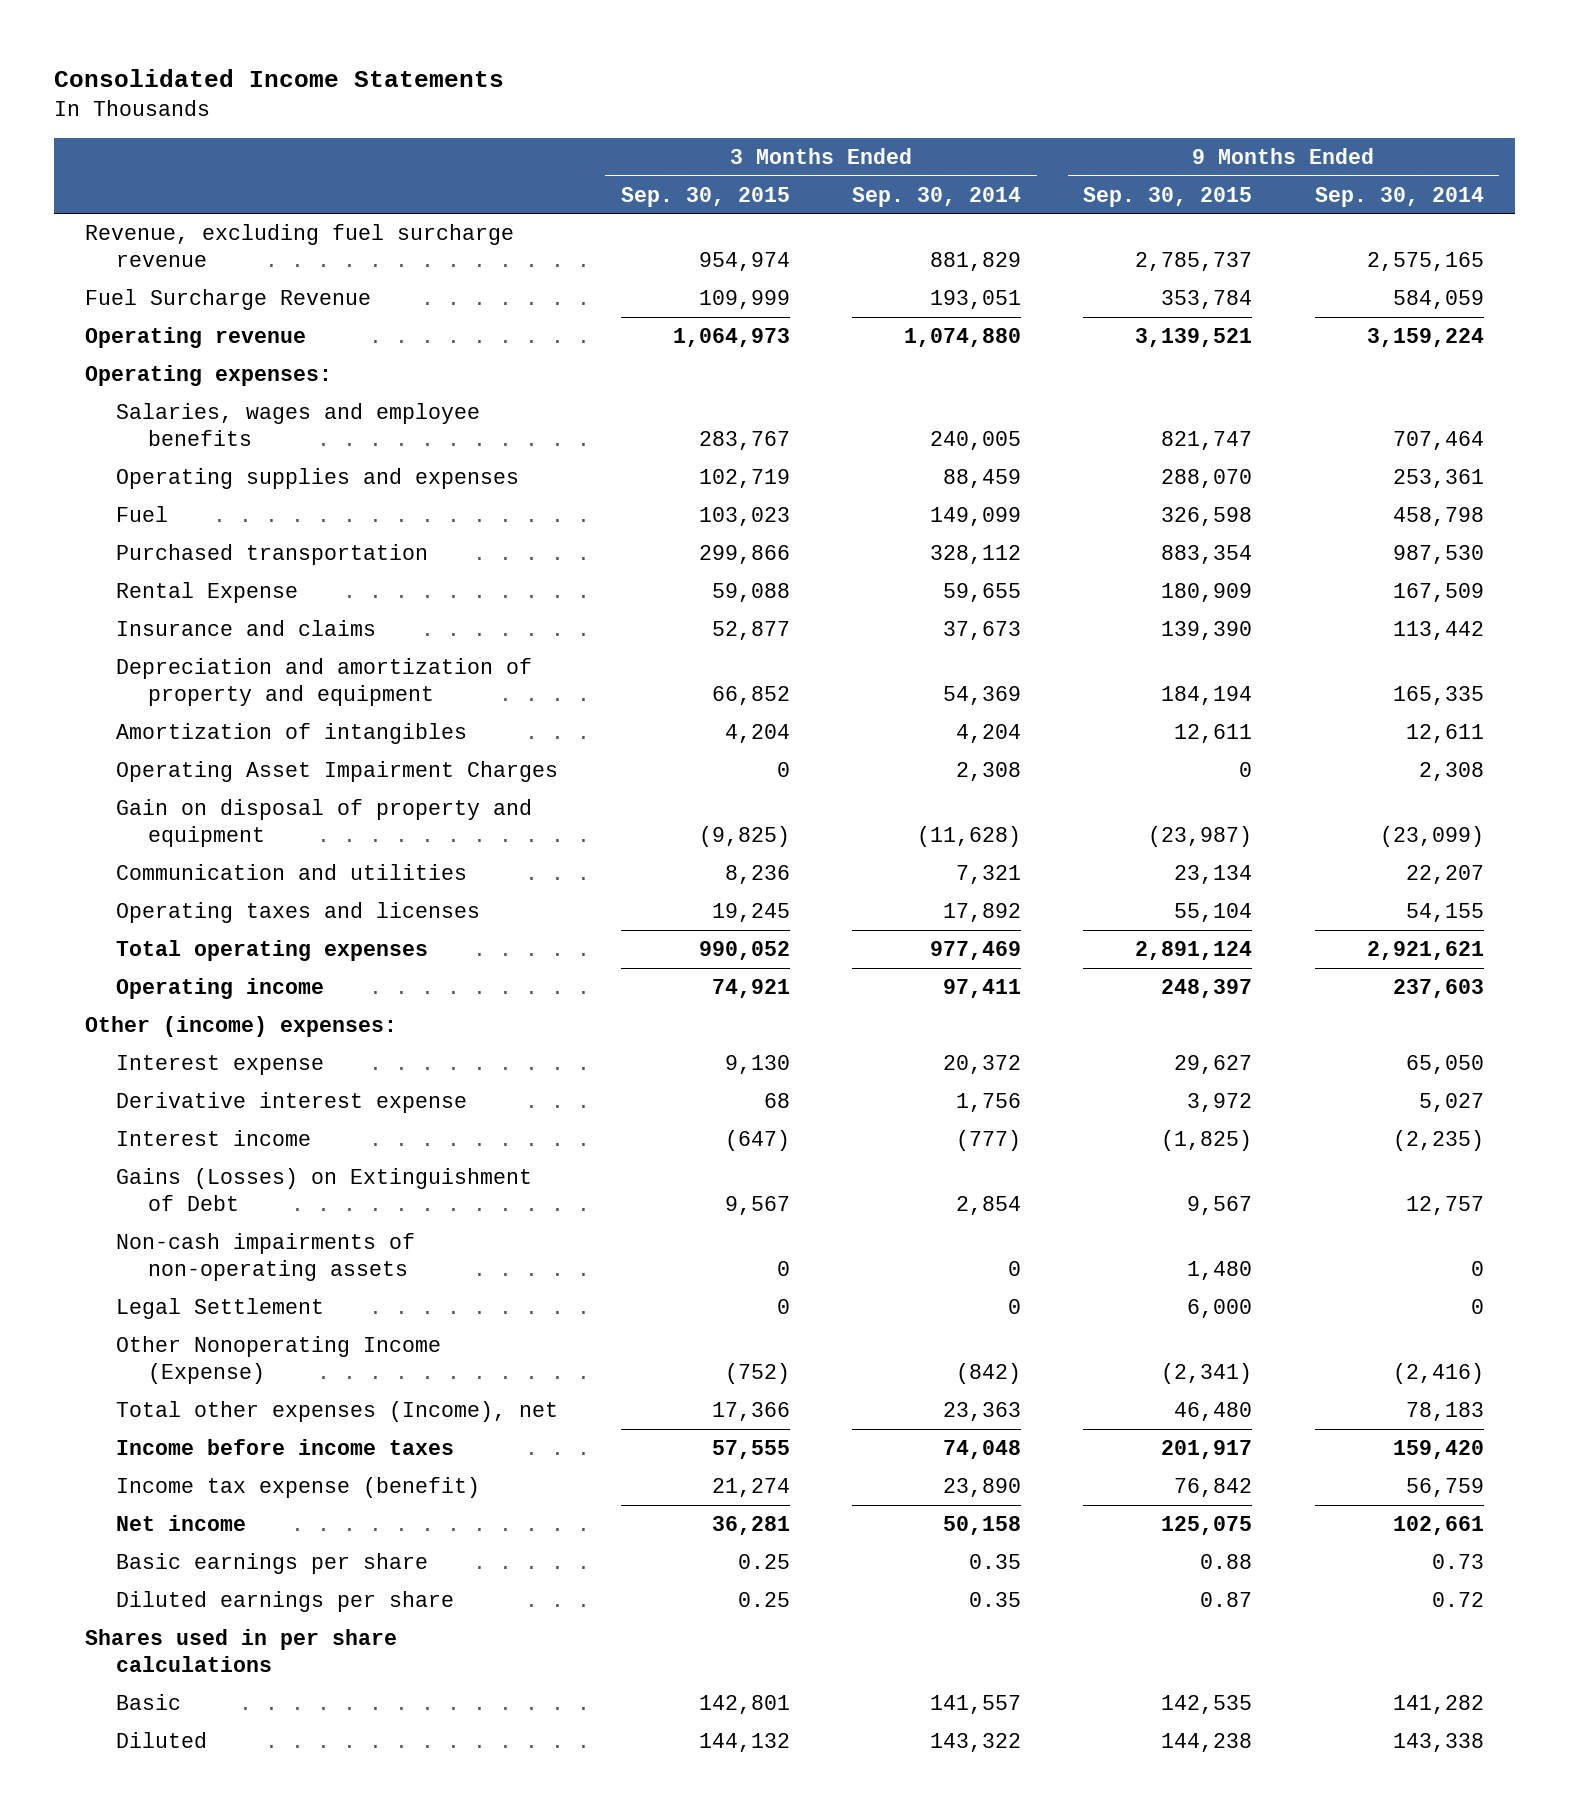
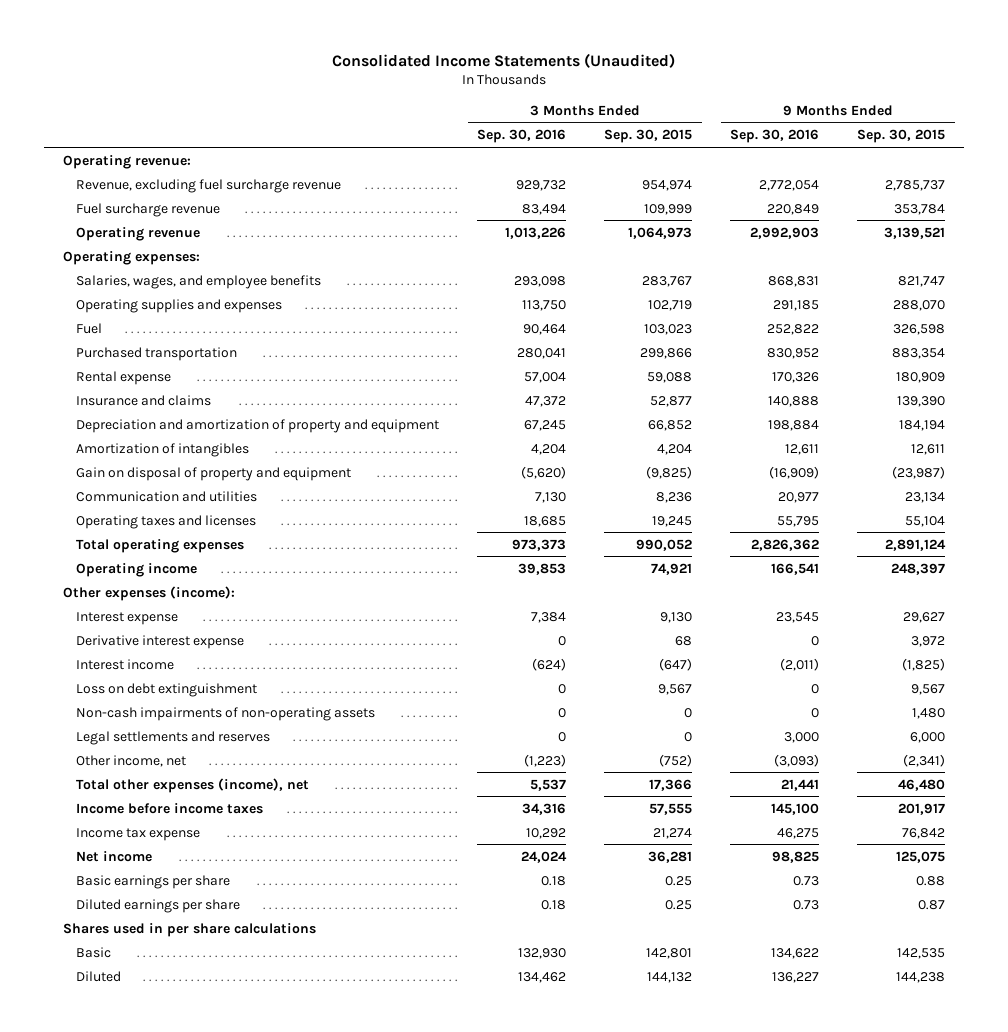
- Consolidated Income Statements
+ Consolidated Income Statements (Unaudited)
- | 3 Months Ended Sep. 30, 2015 | 3 Months Ended Sep. 30, 2014 | 9 Months Ended Sep. 30, 2015 | 9 Months Ended Sep. 30, 2014
+ | 3 Months Ended Sep. 30, 2016 | 3 Months Ended Sep. 30, 2015 | 9 Months Ended Sep. 30, 2016 | 9 Months Ended Sep. 30, 2015
+ Operating revenue:
- Fuel Surcharge Revenue | 109,999 | 193,051 | 353,784 | 584,059
+ Fuel surcharge revenue | 83,494 | 109,999 | 220,849 | 353,784
- Salaries, wages and employee benefits | 283,767 | 240,005 | 821,747 | 707,464
+ Salaries, wages, and employee benefits | 293,098 | 283,767 | 868,831 | 821,747
- Rental Expense | 59,088 | 59,655 | 180,909 | 167,509
+ Rental expense | 57,004 | 59,088 | 170,326 | 180,909
- Operating Asset Impairment Charges | 0 | 2,308 | 0 | 2,308
- Other (income) expenses:
+ Other expenses (income):
- Gains (Losses) on Extinguishment of Debt | 9,567 | 2,854 | 9,567 | 12,757
+ Loss on debt extinguishment | 0 | 9,567 | 0 | 9,567
- Legal Settlement | 0 | 0 | 6,000 | 0
- Other Nonoperating Income (Expense) | (752) | (842) | (2,341) | (2,416)
- Total other expenses (Income), net | 17,366 | 23,363 | 46,480 | 78,183
+ Legal settlements and reserves | 0 | 0 | 3,000 | 6,000
+ Other income, net | (1,223) | (752) | (3,093) | (2,341)
+ Total other expenses (income), net | 5,537 | 17,366 | 21,441 | 46,480
- Income tax expense (benefit) | 21,274 | 23,890 | 76,842 | 56,759
+ Income tax expense | 10,292 | 21,274 | 46,275 | 76,842

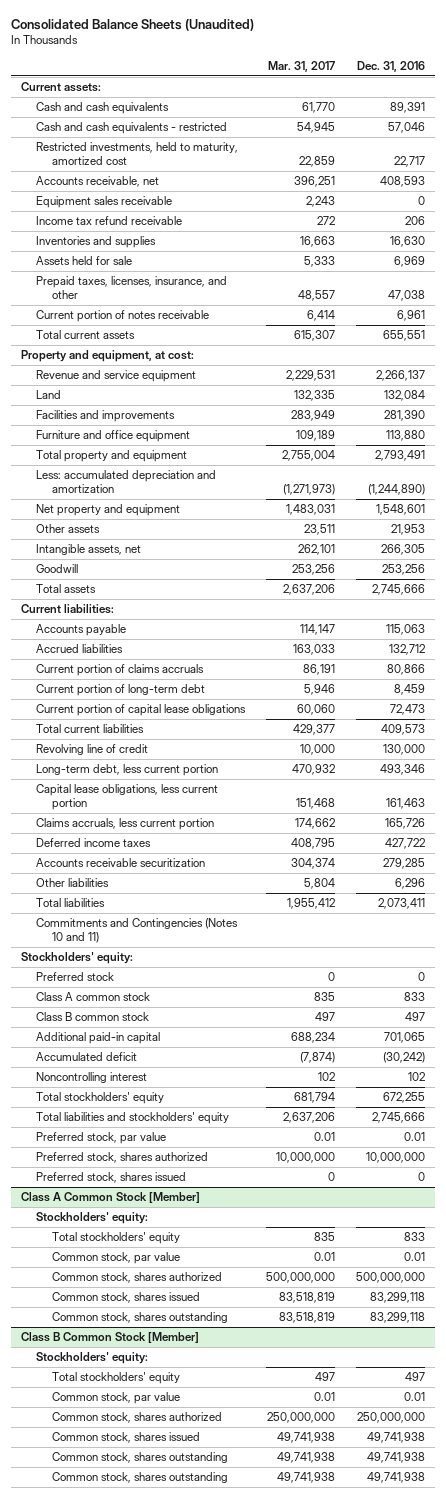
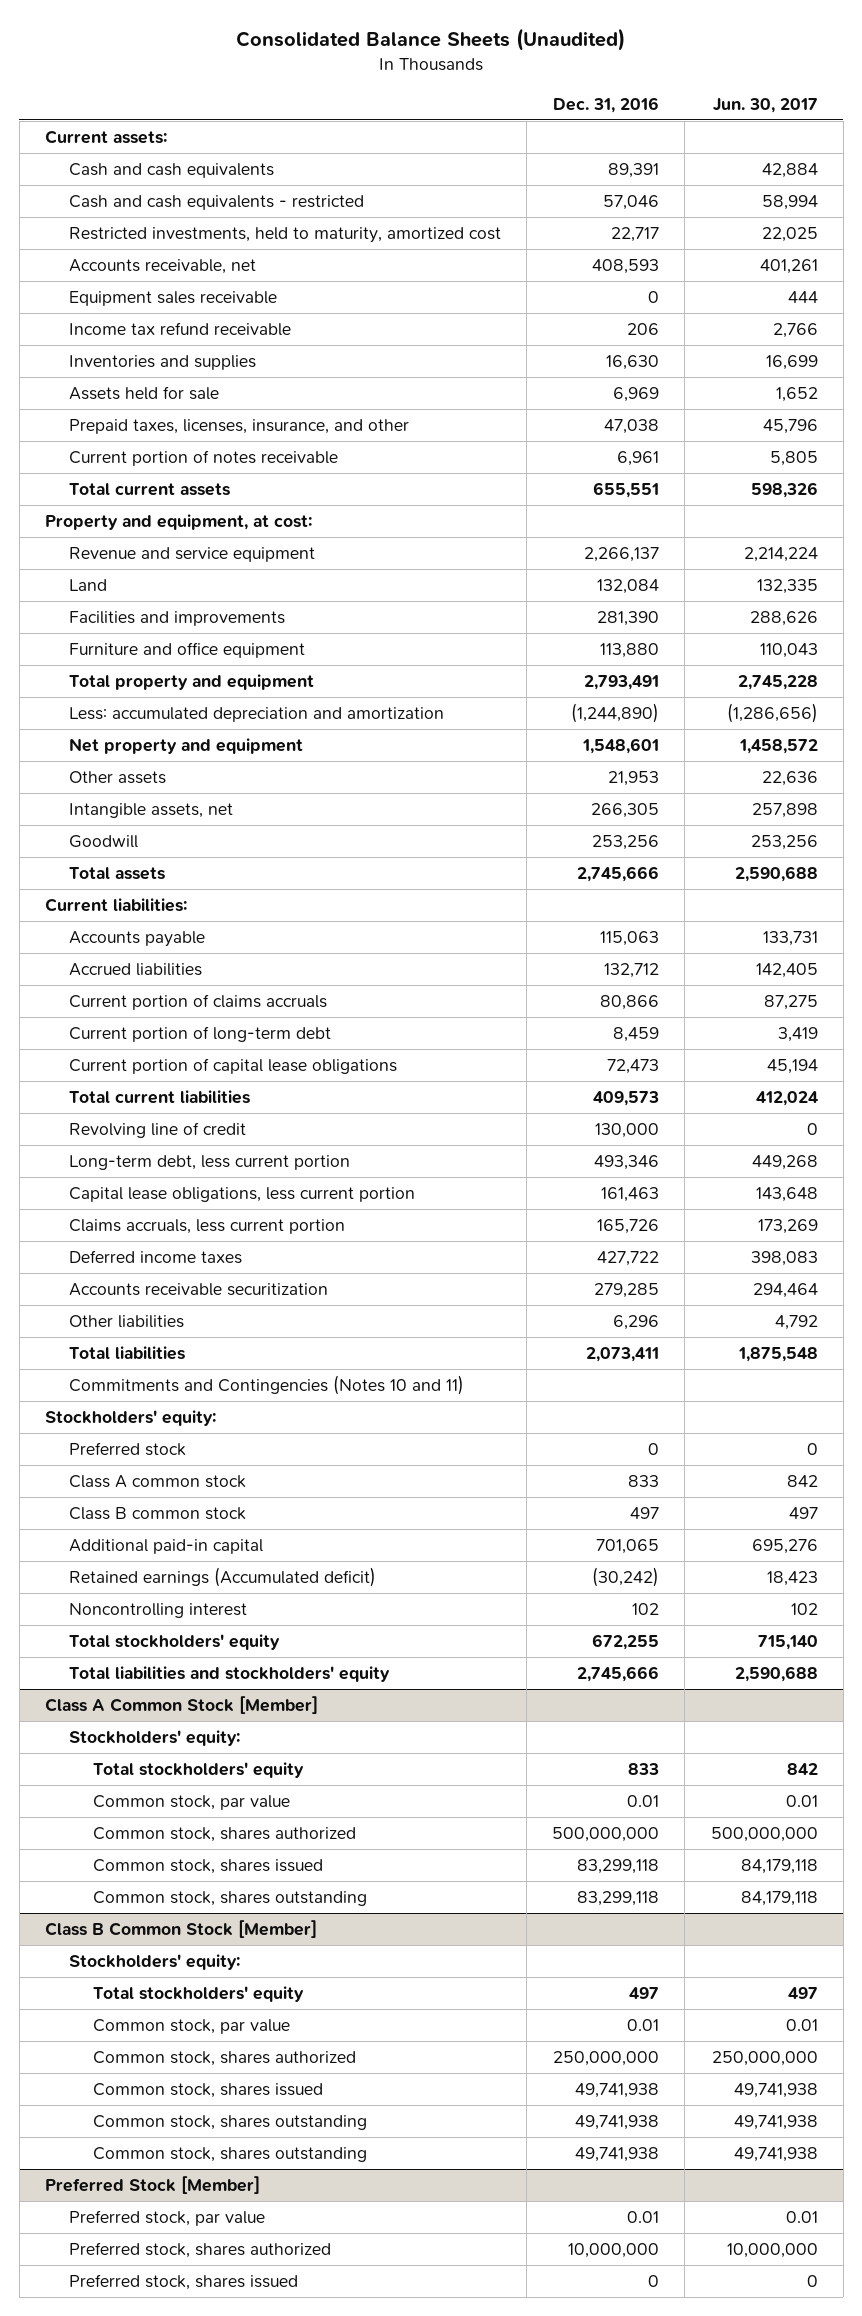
- | Mar. 31, 2017 | Dec. 31, 2016
+ | Dec. 31, 2016 | Jun. 30, 2017
- Accumulated deficit | (7,874) | (30,242)
+ Retained earnings (Accumulated deficit) | (30,242) | 18,423
- Preferred stock, par value | 0.01 | 0.01
- Preferred stock, shares authorized | 10,000,000 | 10,000,000
- Preferred stock, shares issued | 0 | 0
+ Preferred Stock [Member]
+ Preferred stock, par value | 0.01 | 0.01
+ Preferred stock, shares authorized | 10,000,000 | 10,000,000
+ Preferred stock, shares issued | 0 | 0

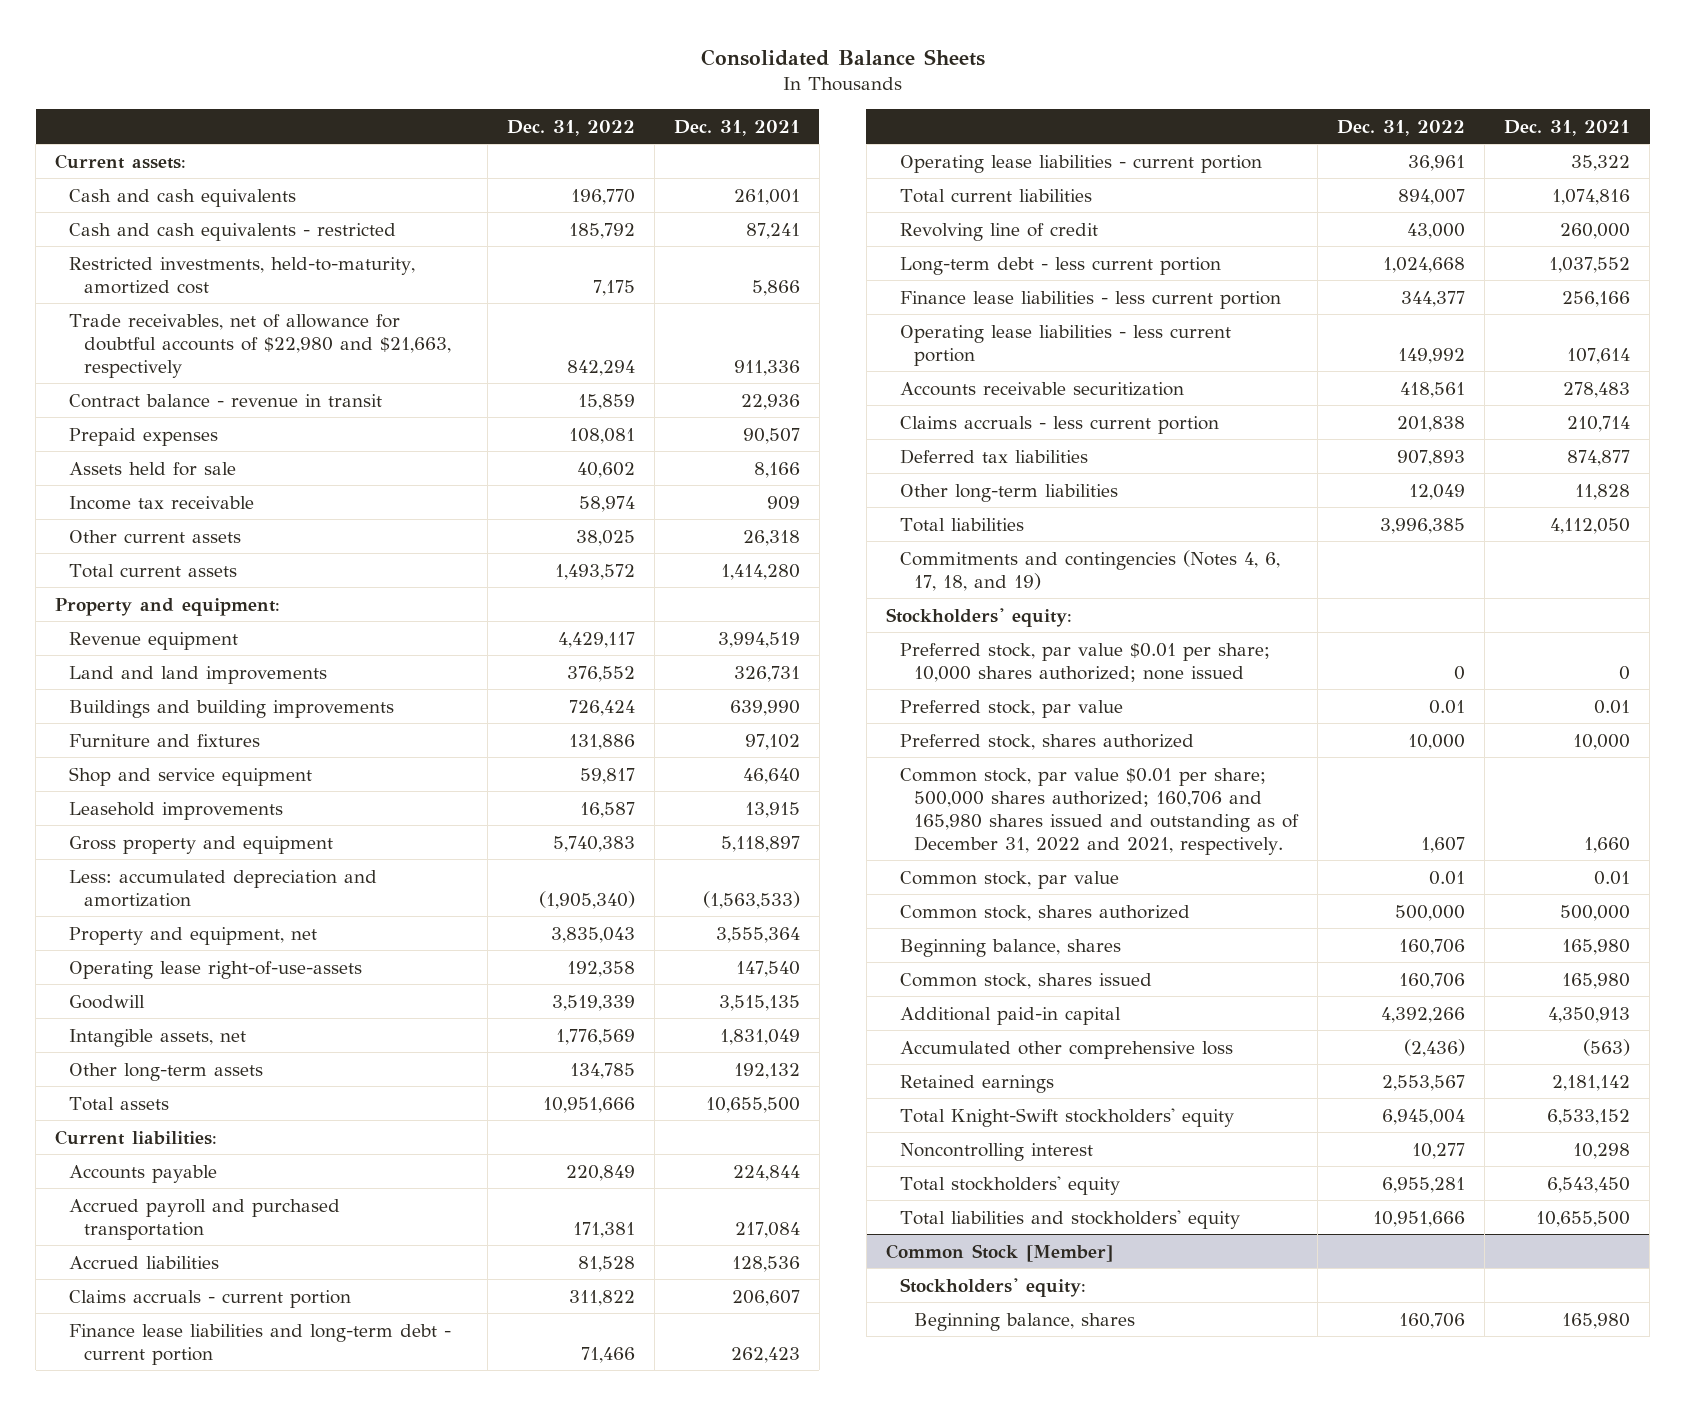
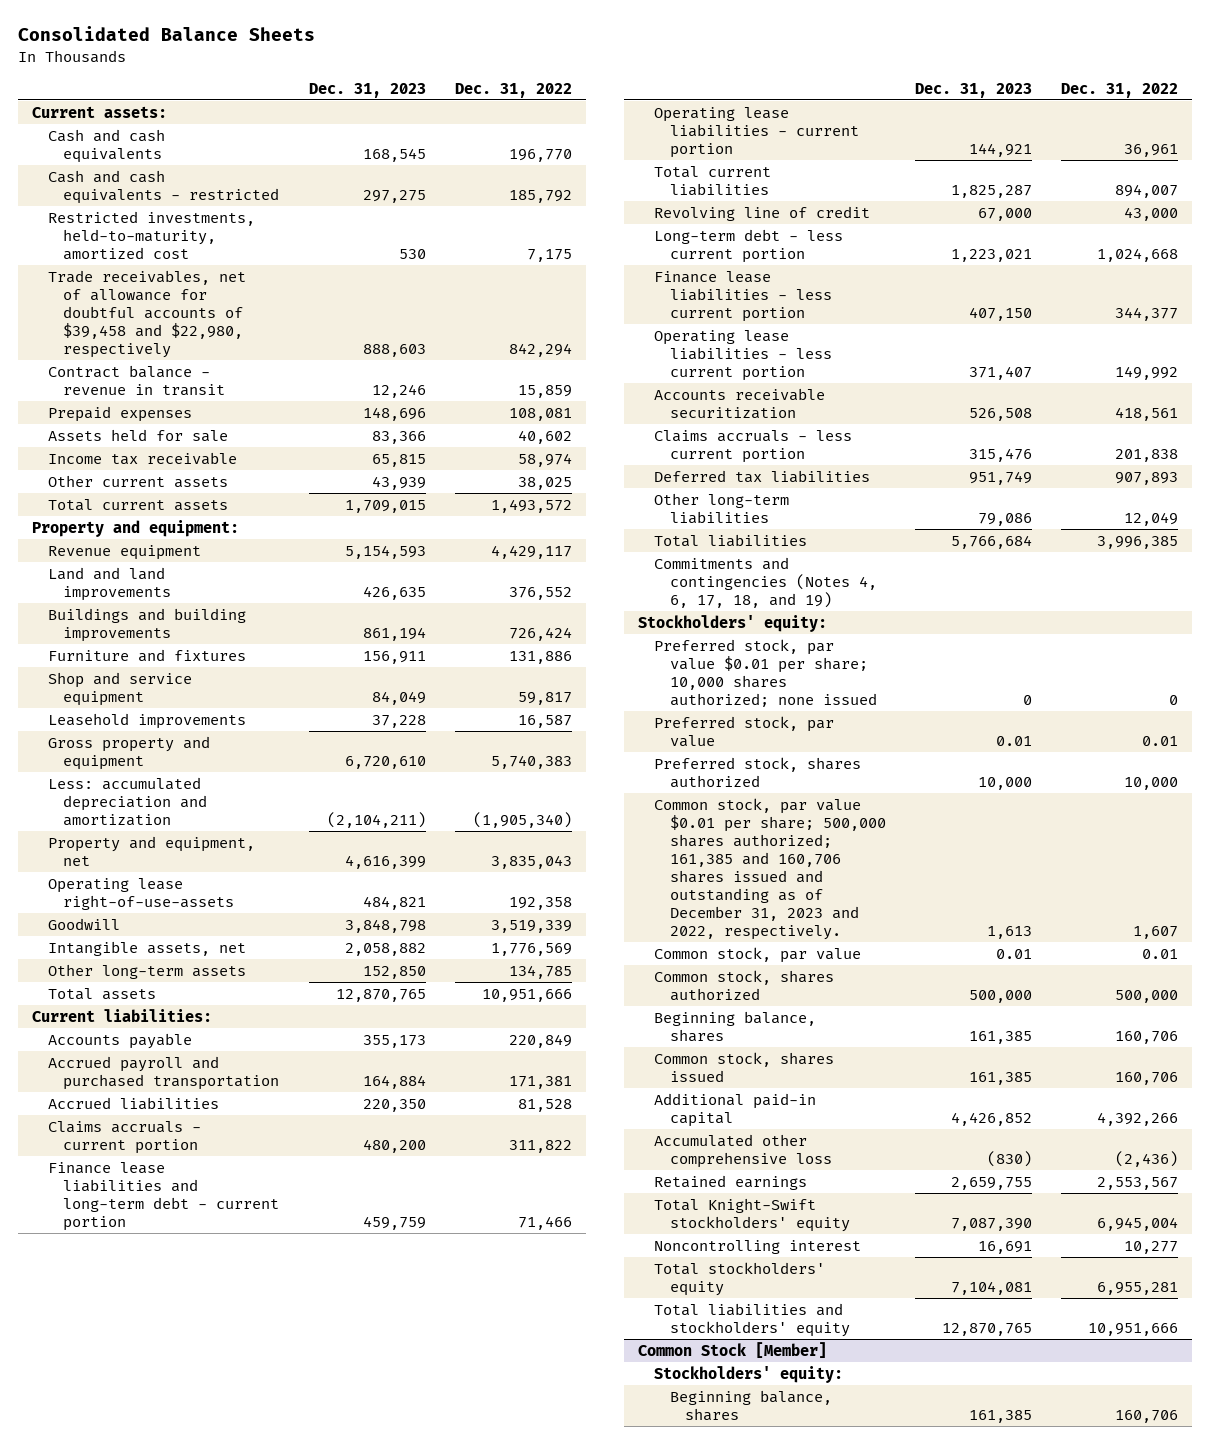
- | Dec. 31, 2022 | Dec. 31, 2021
+ | Dec. 31, 2023 | Dec. 31, 2022
- Trade receivables, net of allowance for doubtful accounts of $22,980 and $21,663, respectively | 842,294 | 911,336
+ Trade receivables, net of allowance for doubtful accounts of $39,458 and $22,980, respectively | 888,603 | 842,294
- Common stock, par value $0.01 per share; 500,000 shares authorized; 160,706 and 165,980 shares issued and outstanding as of December 31, 2022 and 2021, respectively. | 1,607 | 1,660
+ Common stock, par value $0.01 per share; 500,000 shares authorized; 161,385 and 160,706 shares issued and outstanding as of December 31, 2023 and 2022, respectively. | 1,613 | 1,607

